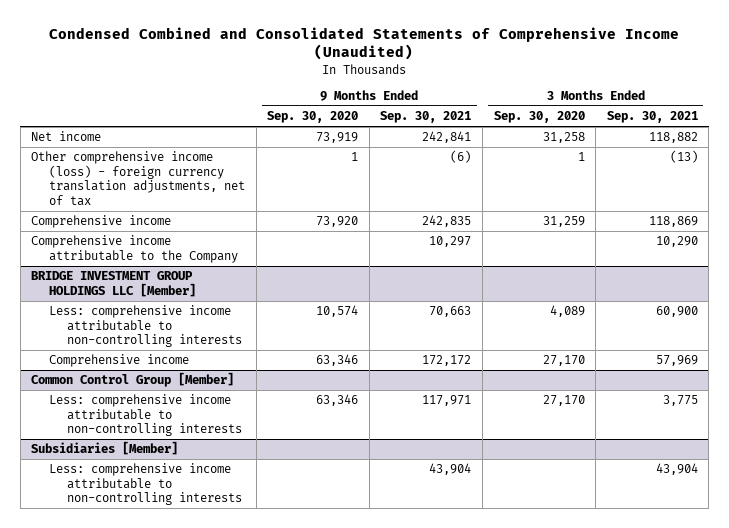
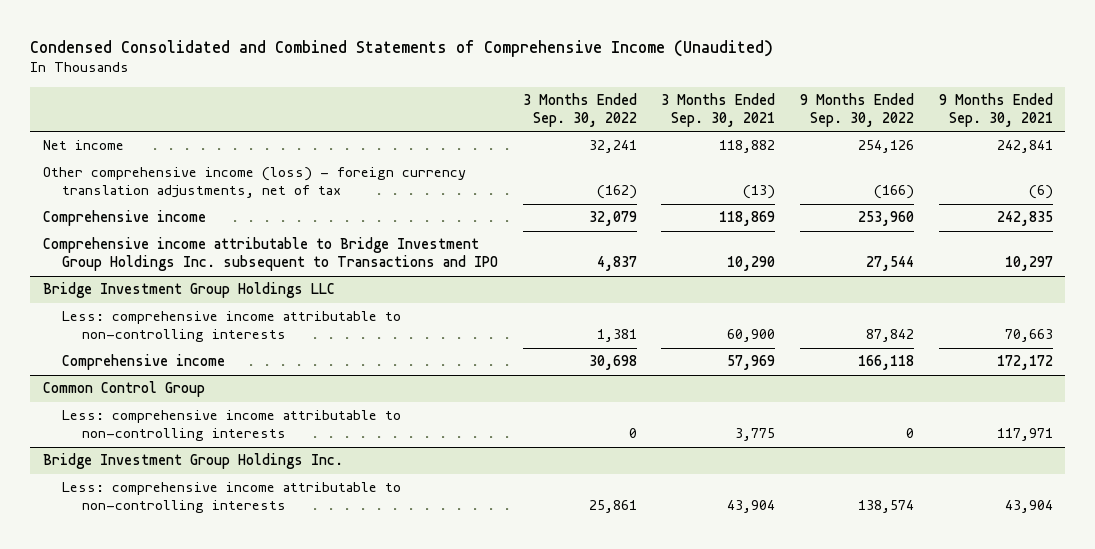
- Condensed Combined and Consolidated Statements of Comprehensive Income (Unaudited)
+ Condensed Consolidated and Combined Statements of Comprehensive Income (Unaudited)
- | 9 Months Ended Sep. 30, 2020 | 9 Months Ended Sep. 30, 2021 | 3 Months Ended Sep. 30, 2020 | 3 Months Ended Sep. 30, 2021
+ | 3 Months Ended Sep. 30, 2022 | 3 Months Ended Sep. 30, 2021 | 9 Months Ended Sep. 30, 2022 | 9 Months Ended Sep. 30, 2021
- Comprehensive income attributable to the Company | | 10,297 | | 10,290
- BRIDGE INVESTMENT GROUP HOLDINGS LLC [Member]
+ Comprehensive income attributable to Bridge Investment Group Holdings Inc. subsequent to Transactions and IPO | 4,837 | 10,290 | 27,544 | 10,297
+ Bridge Investment Group Holdings LLC
- Common Control Group [Member]
+ Common Control Group
- Subsidiaries [Member]
+ Bridge Investment Group Holdings Inc.

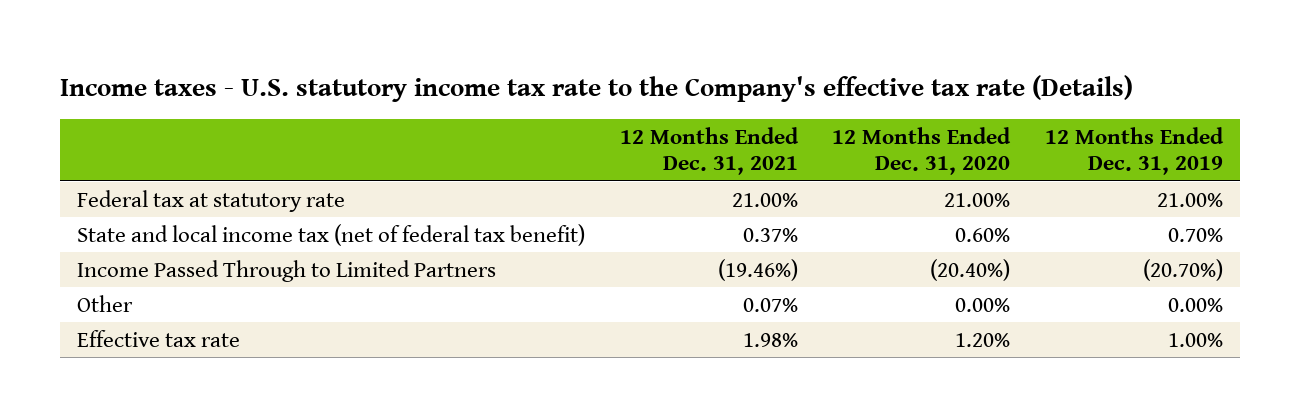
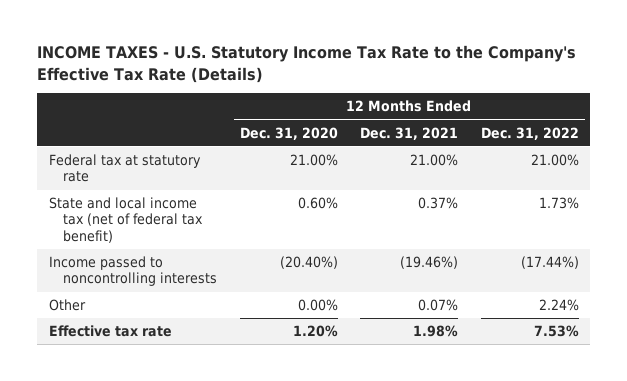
- Income taxes - U.S. statutory income tax rate to the Company's effective tax rate (Details)
+ INCOME TAXES - U.S. Statutory Income Tax Rate to the Company's Effective Tax Rate (Details)
- | 12 Months Ended Dec. 31, 2021 | 12 Months Ended Dec. 31, 2020 | 12 Months Ended Dec. 31, 2019
+ | 12 Months Ended Dec. 31, 2020 | 12 Months Ended Dec. 31, 2021 | 12 Months Ended Dec. 31, 2022
- Income Passed Through to Limited Partners | (19.46%) | (20.40%) | (20.70%)
+ Income passed to noncontrolling interests | (20.40%) | (19.46%) | (17.44%)

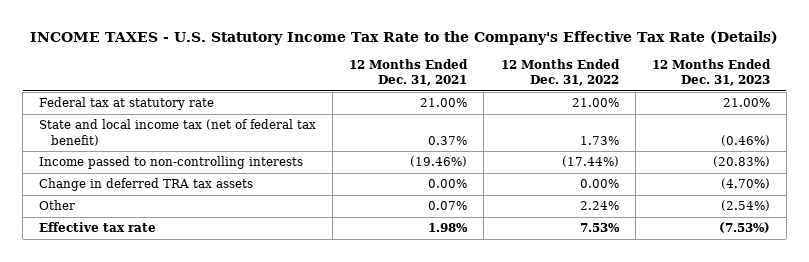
- | 12 Months Ended Dec. 31, 2020 | 12 Months Ended Dec. 31, 2021 | 12 Months Ended Dec. 31, 2022
+ | 12 Months Ended Dec. 31, 2021 | 12 Months Ended Dec. 31, 2022 | 12 Months Ended Dec. 31, 2023
- Income passed to noncontrolling interests | (20.40%) | (19.46%) | (17.44%)
+ Income passed to non-controlling interests | (19.46%) | (17.44%) | (20.83%)
+ Change in deferred TRA tax assets | 0.00% | 0.00% | (4.70%)

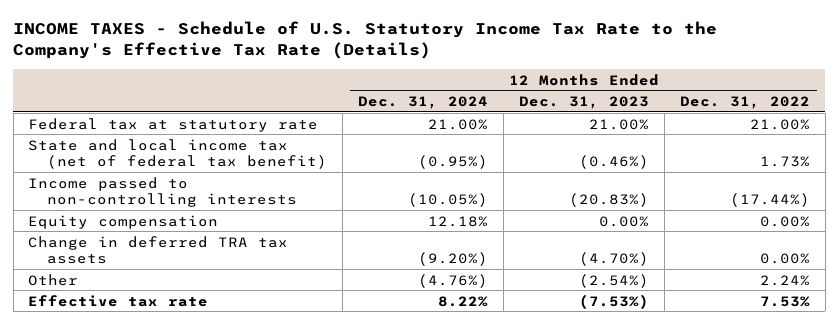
- INCOME TAXES - U.S. Statutory Income Tax Rate to the Company's Effective Tax Rate (Details)
+ INCOME TAXES - Schedule of U.S. Statutory Income Tax Rate to the Company's Effective Tax Rate (Details)
- | 12 Months Ended Dec. 31, 2021 | 12 Months Ended Dec. 31, 2022 | 12 Months Ended Dec. 31, 2023
+ | 12 Months Ended Dec. 31, 2024 | 12 Months Ended Dec. 31, 2023 | 12 Months Ended Dec. 31, 2022
+ Equity compensation | 12.18% | 0.00% | 0.00%

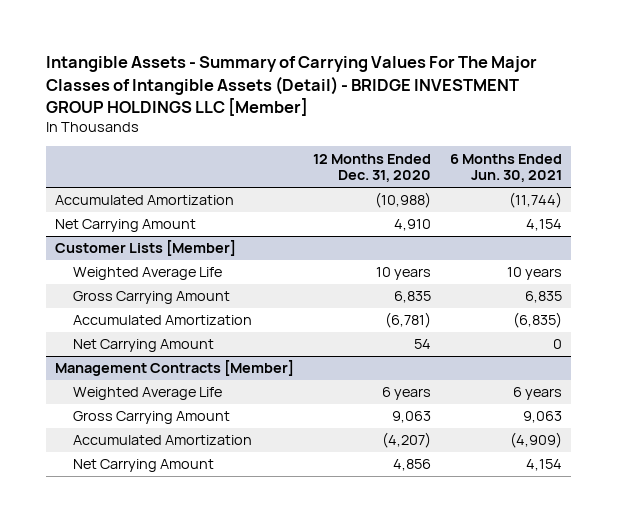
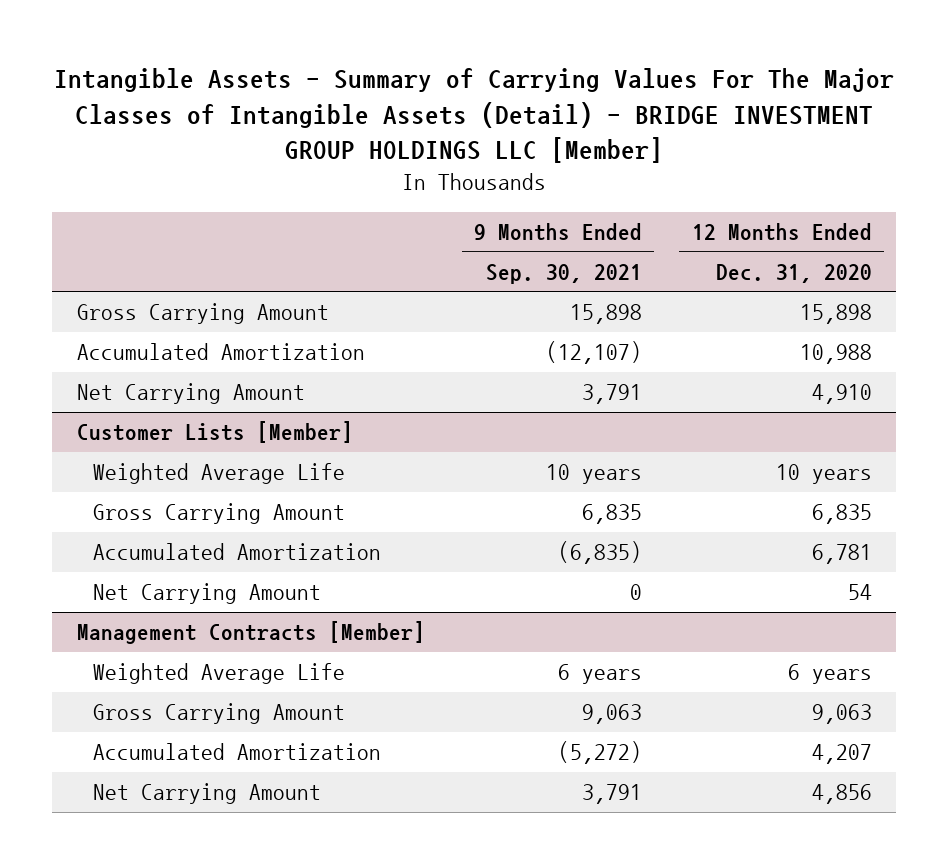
- | 12 Months Ended Dec. 31, 2020 | 6 Months Ended Jun. 30, 2021
+ | 9 Months Ended Sep. 30, 2021 | 12 Months Ended Dec. 31, 2020
- Accumulated Amortization | (10,988) | (11,744)
+ Gross Carrying Amount | 15,898 | 15,898
+ Accumulated Amortization | (12,107) | 10,988
@ Customer Lists [Member]
- Accumulated Amortization | (6,781) | (6,835)
+ Accumulated Amortization | (6,835) | 6,781
@ Management Contracts [Member]
- Accumulated Amortization | (4,207) | (4,909)
+ Accumulated Amortization | (5,272) | 4,207

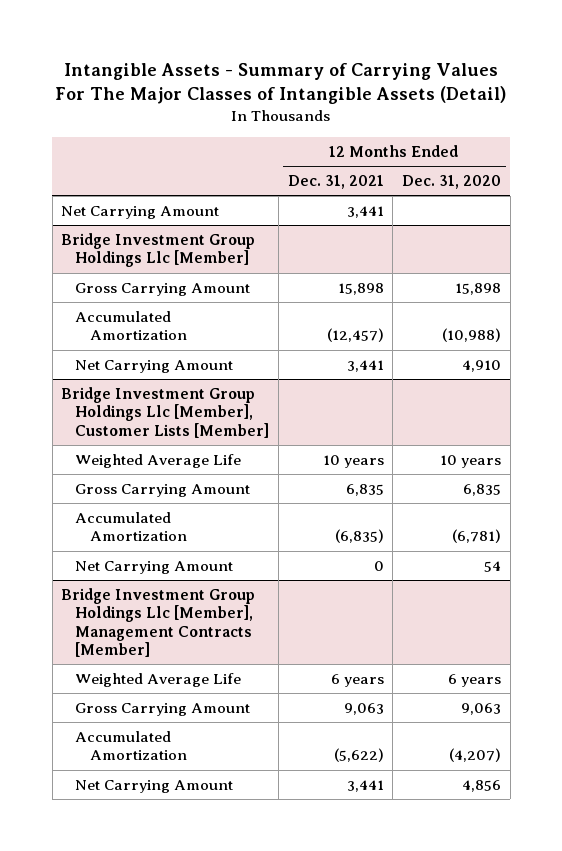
- Intangible Assets - Summary of Carrying Values For The Major Classes of Intangible Assets (Detail) - BRIDGE INVESTMENT GROUP HOLDINGS LLC [Member]
+ Intangible Assets - Summary of Carrying Values For The Major Classes of Intangible Assets (Detail)
- | 9 Months Ended Sep. 30, 2021 | 12 Months Ended Dec. 31, 2020
+ | 12 Months Ended Dec. 31, 2021 | 12 Months Ended Dec. 31, 2020
+ Net Carrying Amount | 3,441 |
+ Bridge Investment Group Holdings Llc [Member]
- Accumulated Amortization | (12,107) | 10,988
+ Accumulated Amortization | (12,457) | (10,988)
- Customer Lists [Member]
+ Bridge Investment Group Holdings Llc [Member], Customer Lists [Member]
- Accumulated Amortization | (6,835) | 6,781
+ Accumulated Amortization | (6,835) | (6,781)
- Management Contracts [Member]
+ Bridge Investment Group Holdings Llc [Member], Management Contracts [Member]
- Accumulated Amortization | (5,272) | 4,207
+ Accumulated Amortization | (5,622) | (4,207)

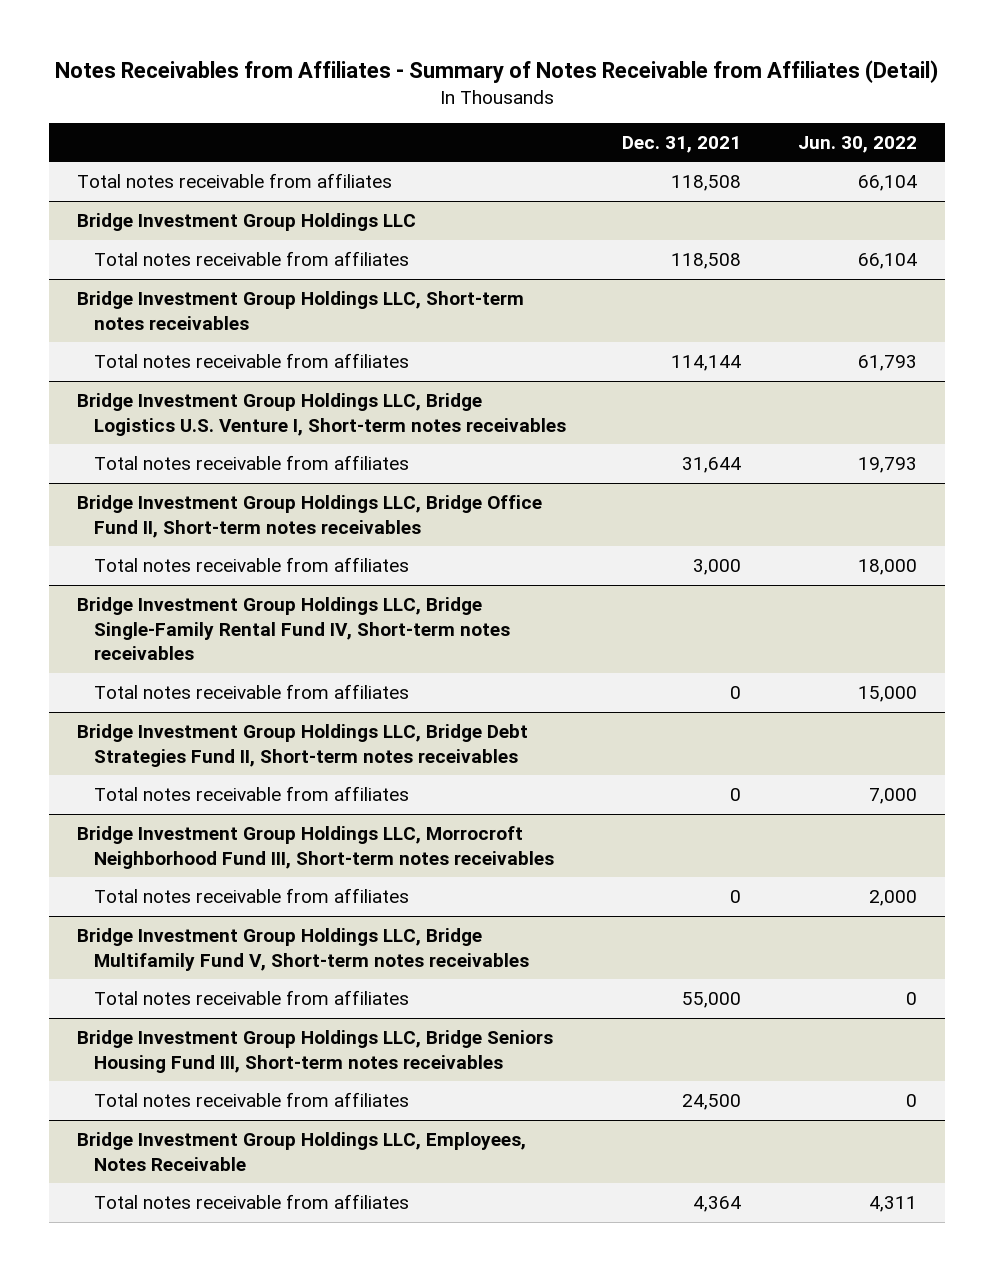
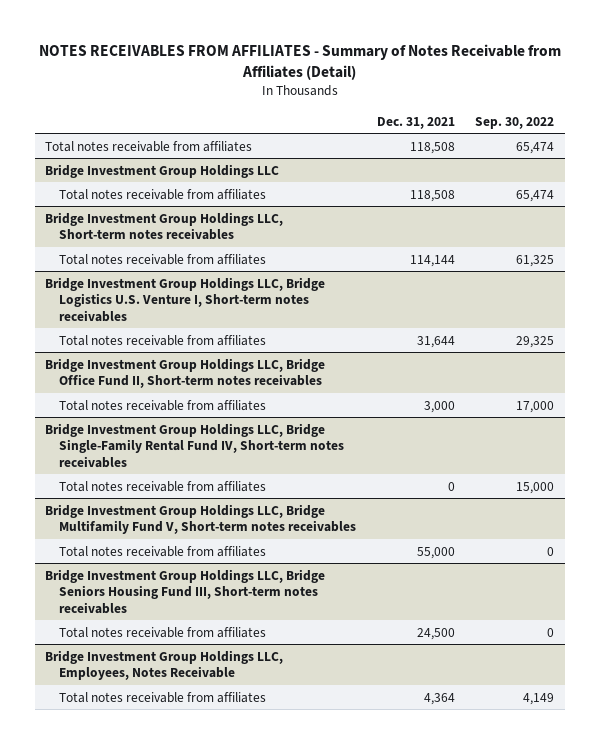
- Notes Receivables from Affiliates - Summary of Notes Receivable from Affiliates (Detail)
+ NOTES RECEIVABLES FROM AFFILIATES - Summary of Notes Receivable from Affiliates (Detail)
- | Dec. 31, 2021 | Jun. 30, 2022
+ | Dec. 31, 2021 | Sep. 30, 2022
- Bridge Investment Group Holdings LLC, Bridge Debt Strategies Fund II, Short-term notes receivables
- Total notes receivable from affiliates | 0 | 7,000
- Bridge Investment Group Holdings LLC, Morrocroft Neighborhood Fund III, Short-term notes receivables
- Total notes receivable from affiliates | 0 | 2,000

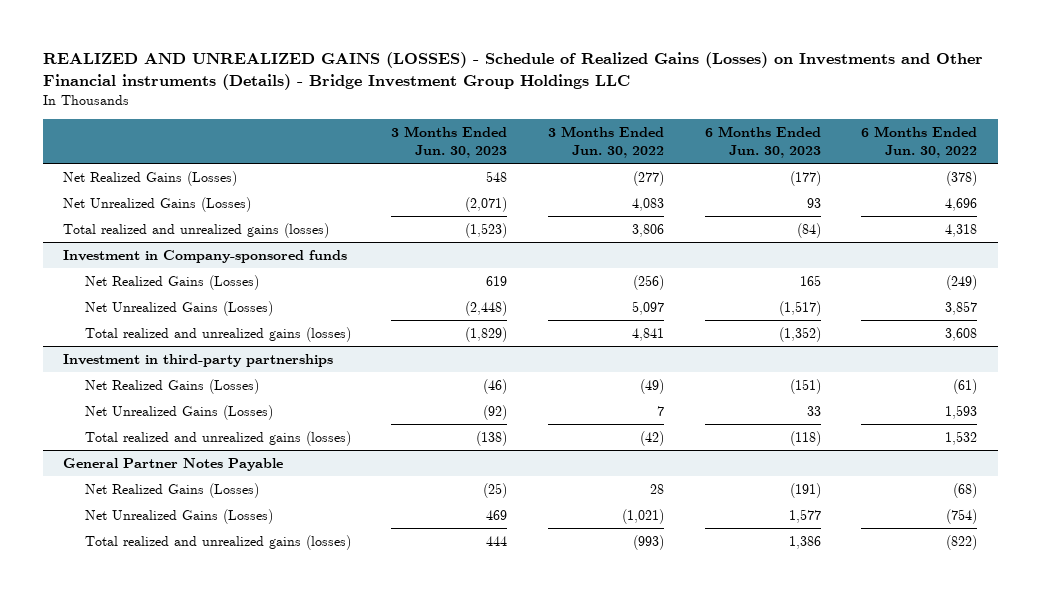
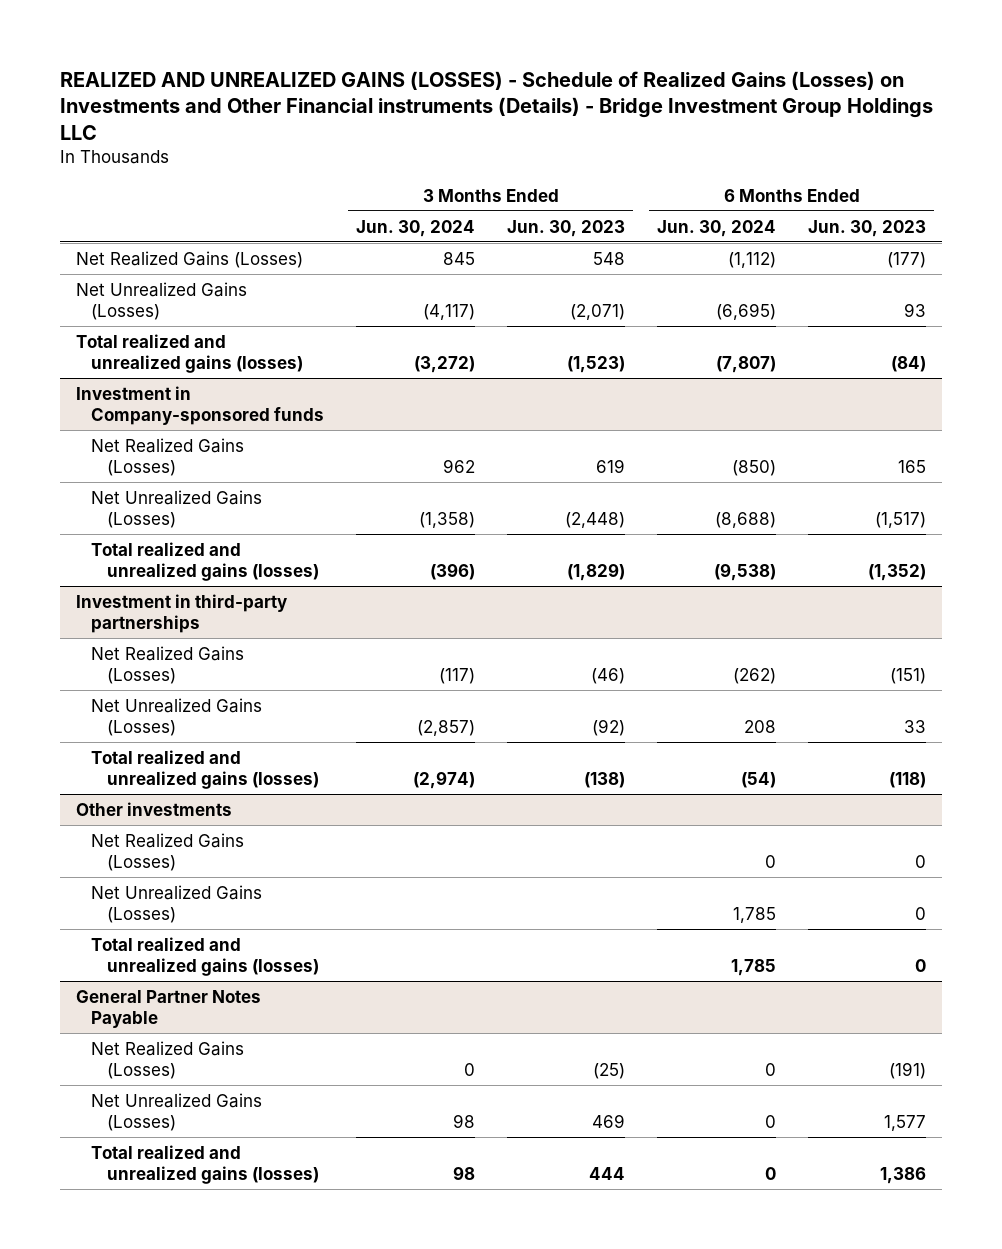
- | 3 Months Ended Jun. 30, 2023 | 3 Months Ended Jun. 30, 2022 | 6 Months Ended Jun. 30, 2023 | 6 Months Ended Jun. 30, 2022
+ | 3 Months Ended Jun. 30, 2024 | 3 Months Ended Jun. 30, 2023 | 6 Months Ended Jun. 30, 2024 | 6 Months Ended Jun. 30, 2023
+ Other investments
+ Net Realized Gains (Losses) | | | 0 | 0
+ Net Unrealized Gains (Losses) | | | 1,785 | 0
+ Total realized and unrealized gains (losses) | | | 1,785 | 0

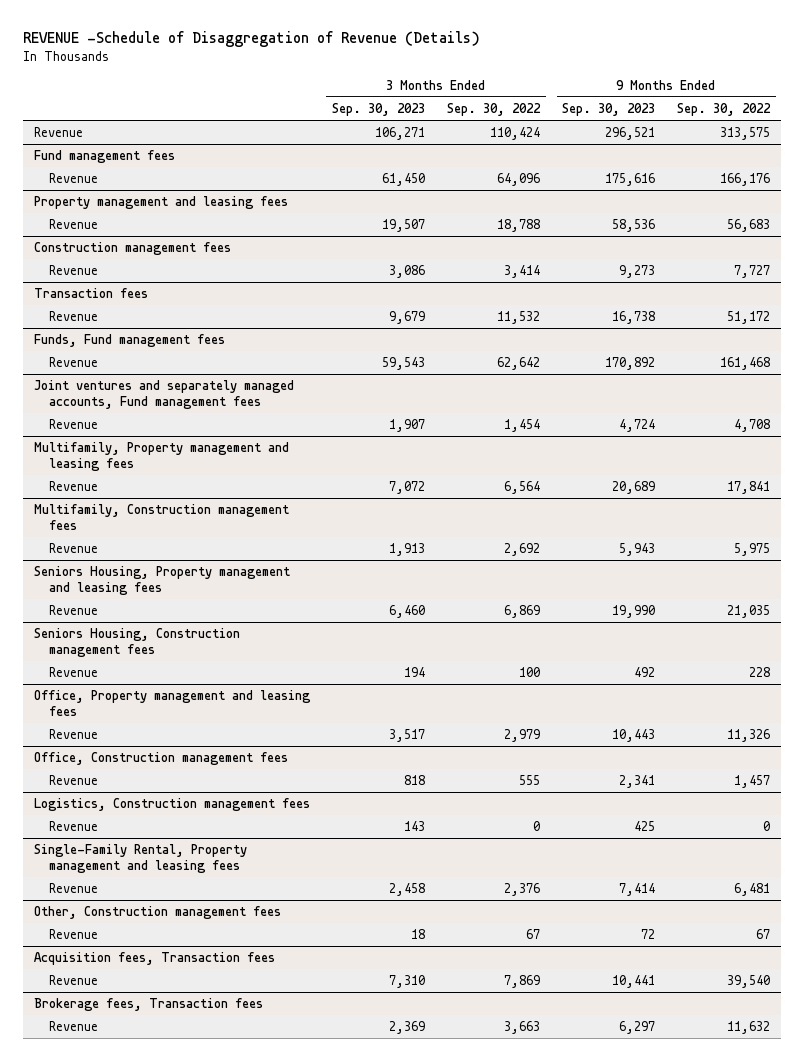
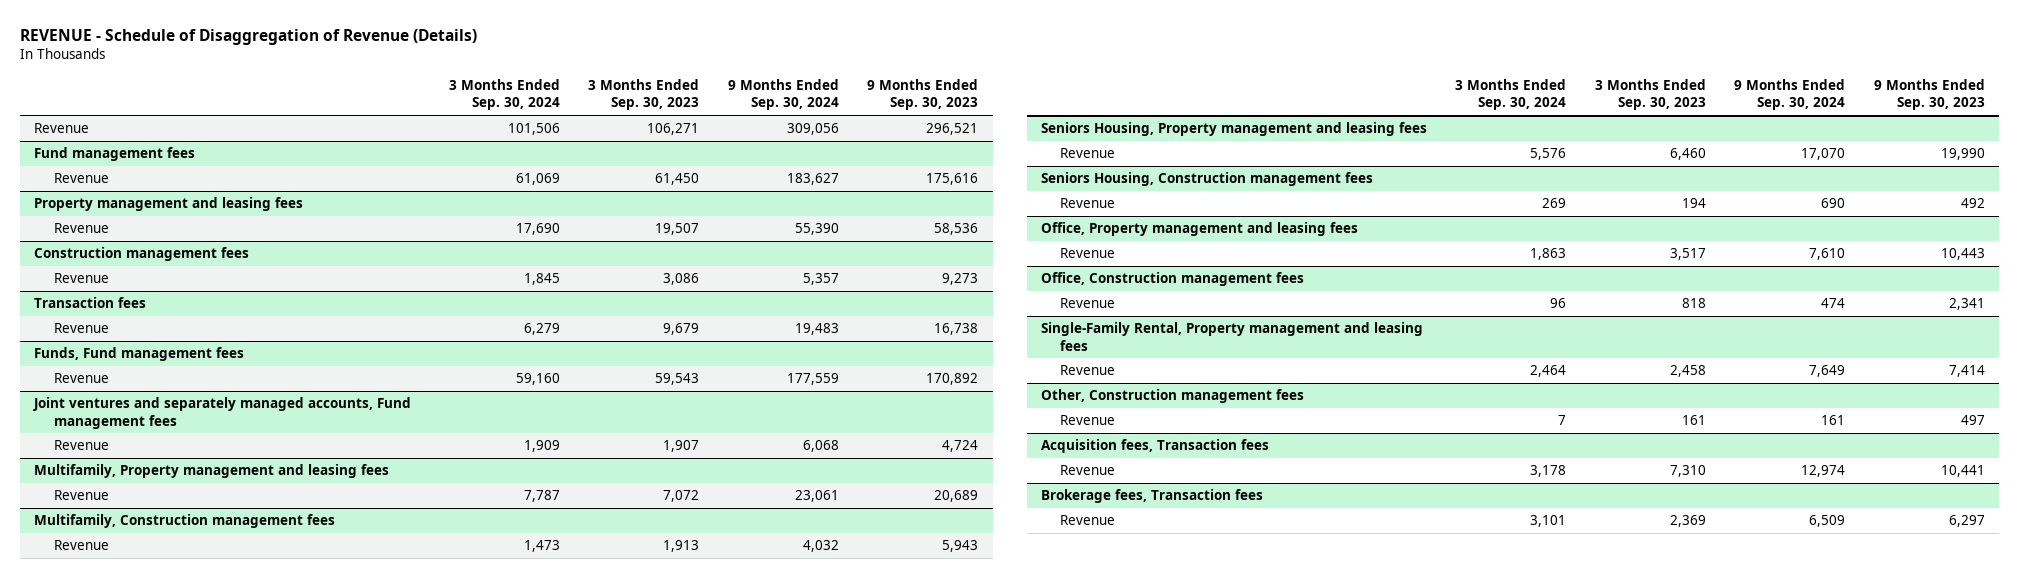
- REVENUE -Schedule of Disaggregation of Revenue (Details)
+ REVENUE - Schedule of Disaggregation of Revenue (Details)
- | 3 Months Ended Sep. 30, 2023 | 3 Months Ended Sep. 30, 2022 | 9 Months Ended Sep. 30, 2023 | 9 Months Ended Sep. 30, 2022
+ | 3 Months Ended Sep. 30, 2024 | 3 Months Ended Sep. 30, 2023 | 9 Months Ended Sep. 30, 2024 | 9 Months Ended Sep. 30, 2023
- Logistics, Construction management fees
- Revenue | 143 | 0 | 425 | 0
@ Other, Construction management fees
- Revenue | 18 | 67 | 72 | 67
+ Revenue | 7 | 161 | 161 | 497

